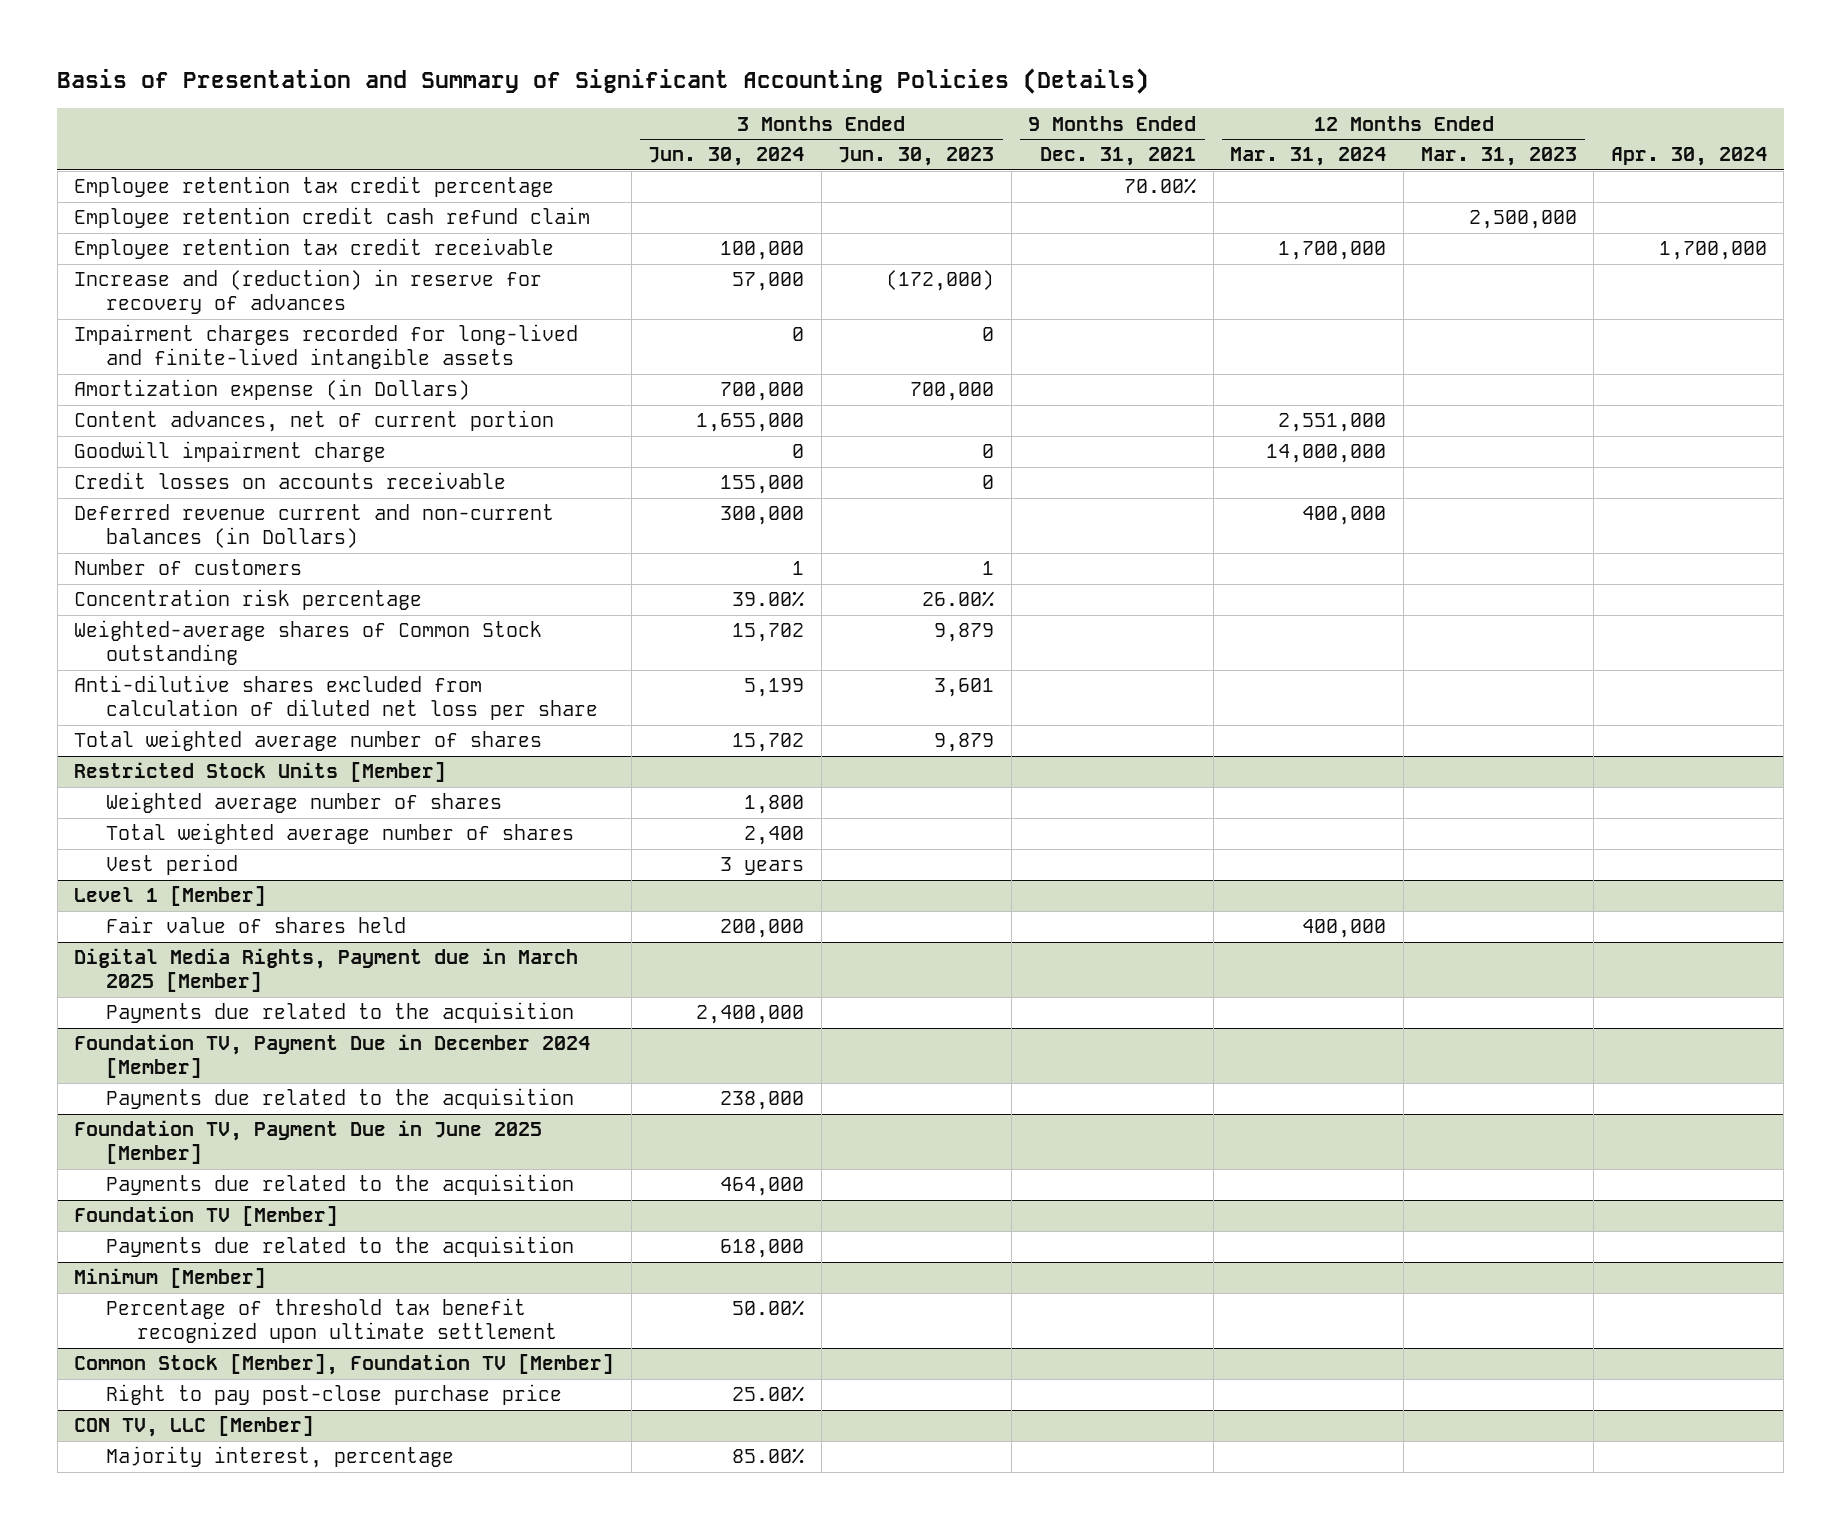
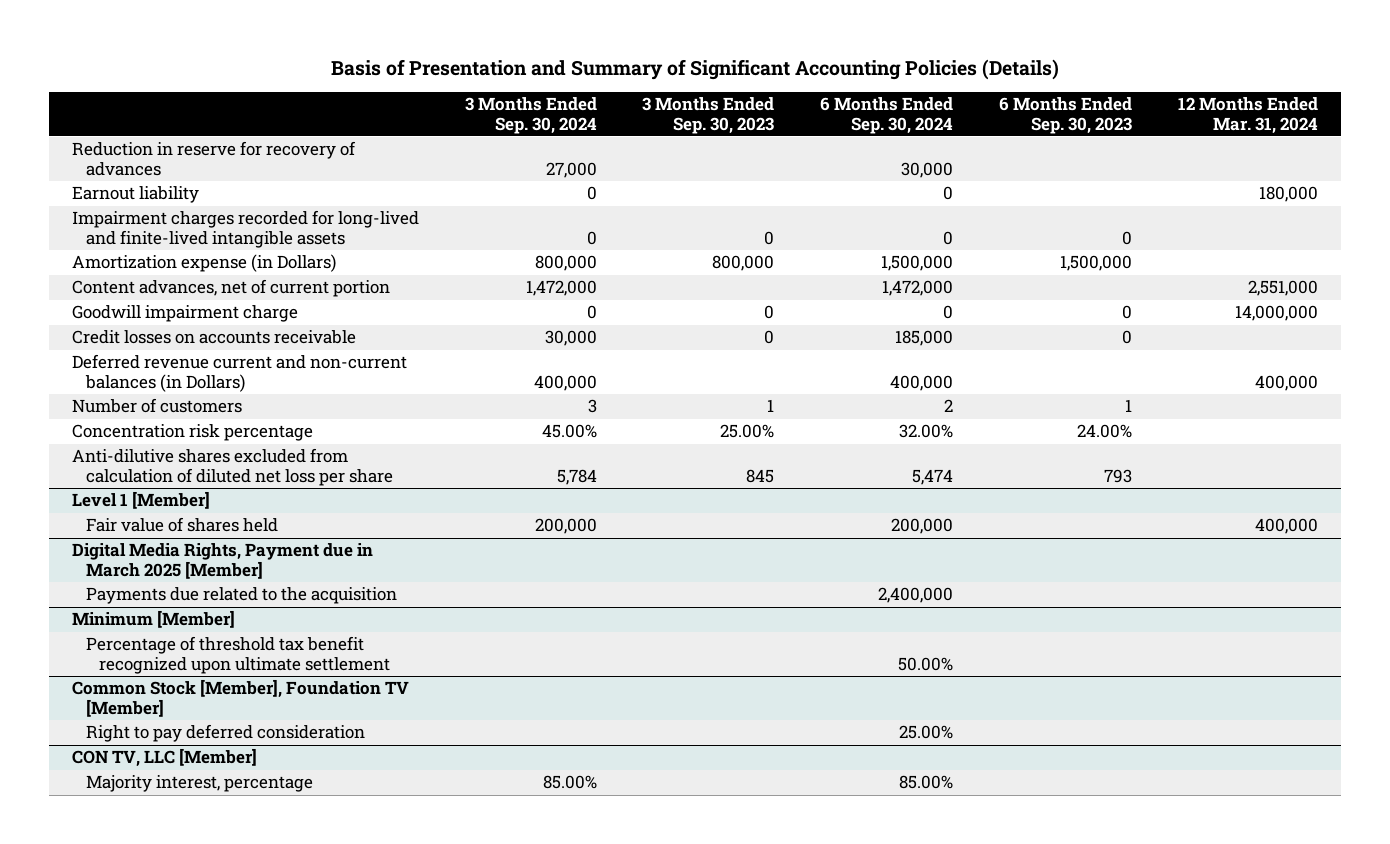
- | 3 Months Ended Jun. 30, 2024 | 3 Months Ended Jun. 30, 2023 | 9 Months Ended Dec. 31, 2021 | 12 Months Ended Mar. 31, 2024 | 12 Months Ended Mar. 31, 2023 | Apr. 30, 2024
+ | 3 Months Ended Sep. 30, 2024 | 3 Months Ended Sep. 30, 2023 | 6 Months Ended Sep. 30, 2024 | 6 Months Ended Sep. 30, 2023 | 12 Months Ended Mar. 31, 2024
- Employee retention tax credit percentage | | | 70.00% | | |
- Employee retention credit cash refund claim | | | | | 2,500,000 |
- Employee retention tax credit receivable | 100,000 | | | 1,700,000 | | 1,700,000
- Increase and (reduction) in reserve for recovery of advances | 57,000 | (172,000) | | | |
+ Reduction in reserve for recovery of advances | 27,000 | | 30,000 | |
+ Earnout liability | 0 | | 0 | | 180,000
- Weighted-average shares of Common Stock outstanding | 15,702 | 9,879 | | | |
- Total weighted average number of shares | 15,702 | 9,879 | | | |
- Restricted Stock Units [Member]
- Weighted average number of shares | 1,800 | | | | |
- Total weighted average number of shares | 2,400 | | | | |
- Vest period | 3 years | | | | |
- Foundation TV, Payment Due in December 2024 [Member]
- Payments due related to the acquisition | 238,000 | | | | |
- Foundation TV, Payment Due in June 2025 [Member]
- Payments due related to the acquisition | 464,000 | | | | |
- Foundation TV [Member]
- Payments due related to the acquisition | 618,000 | | | | |
@ Common Stock [Member], Foundation TV [Member]
- Right to pay post-close purchase price | 25.00% | | | | |
+ Right to pay deferred consideration | | | 25.00% | |

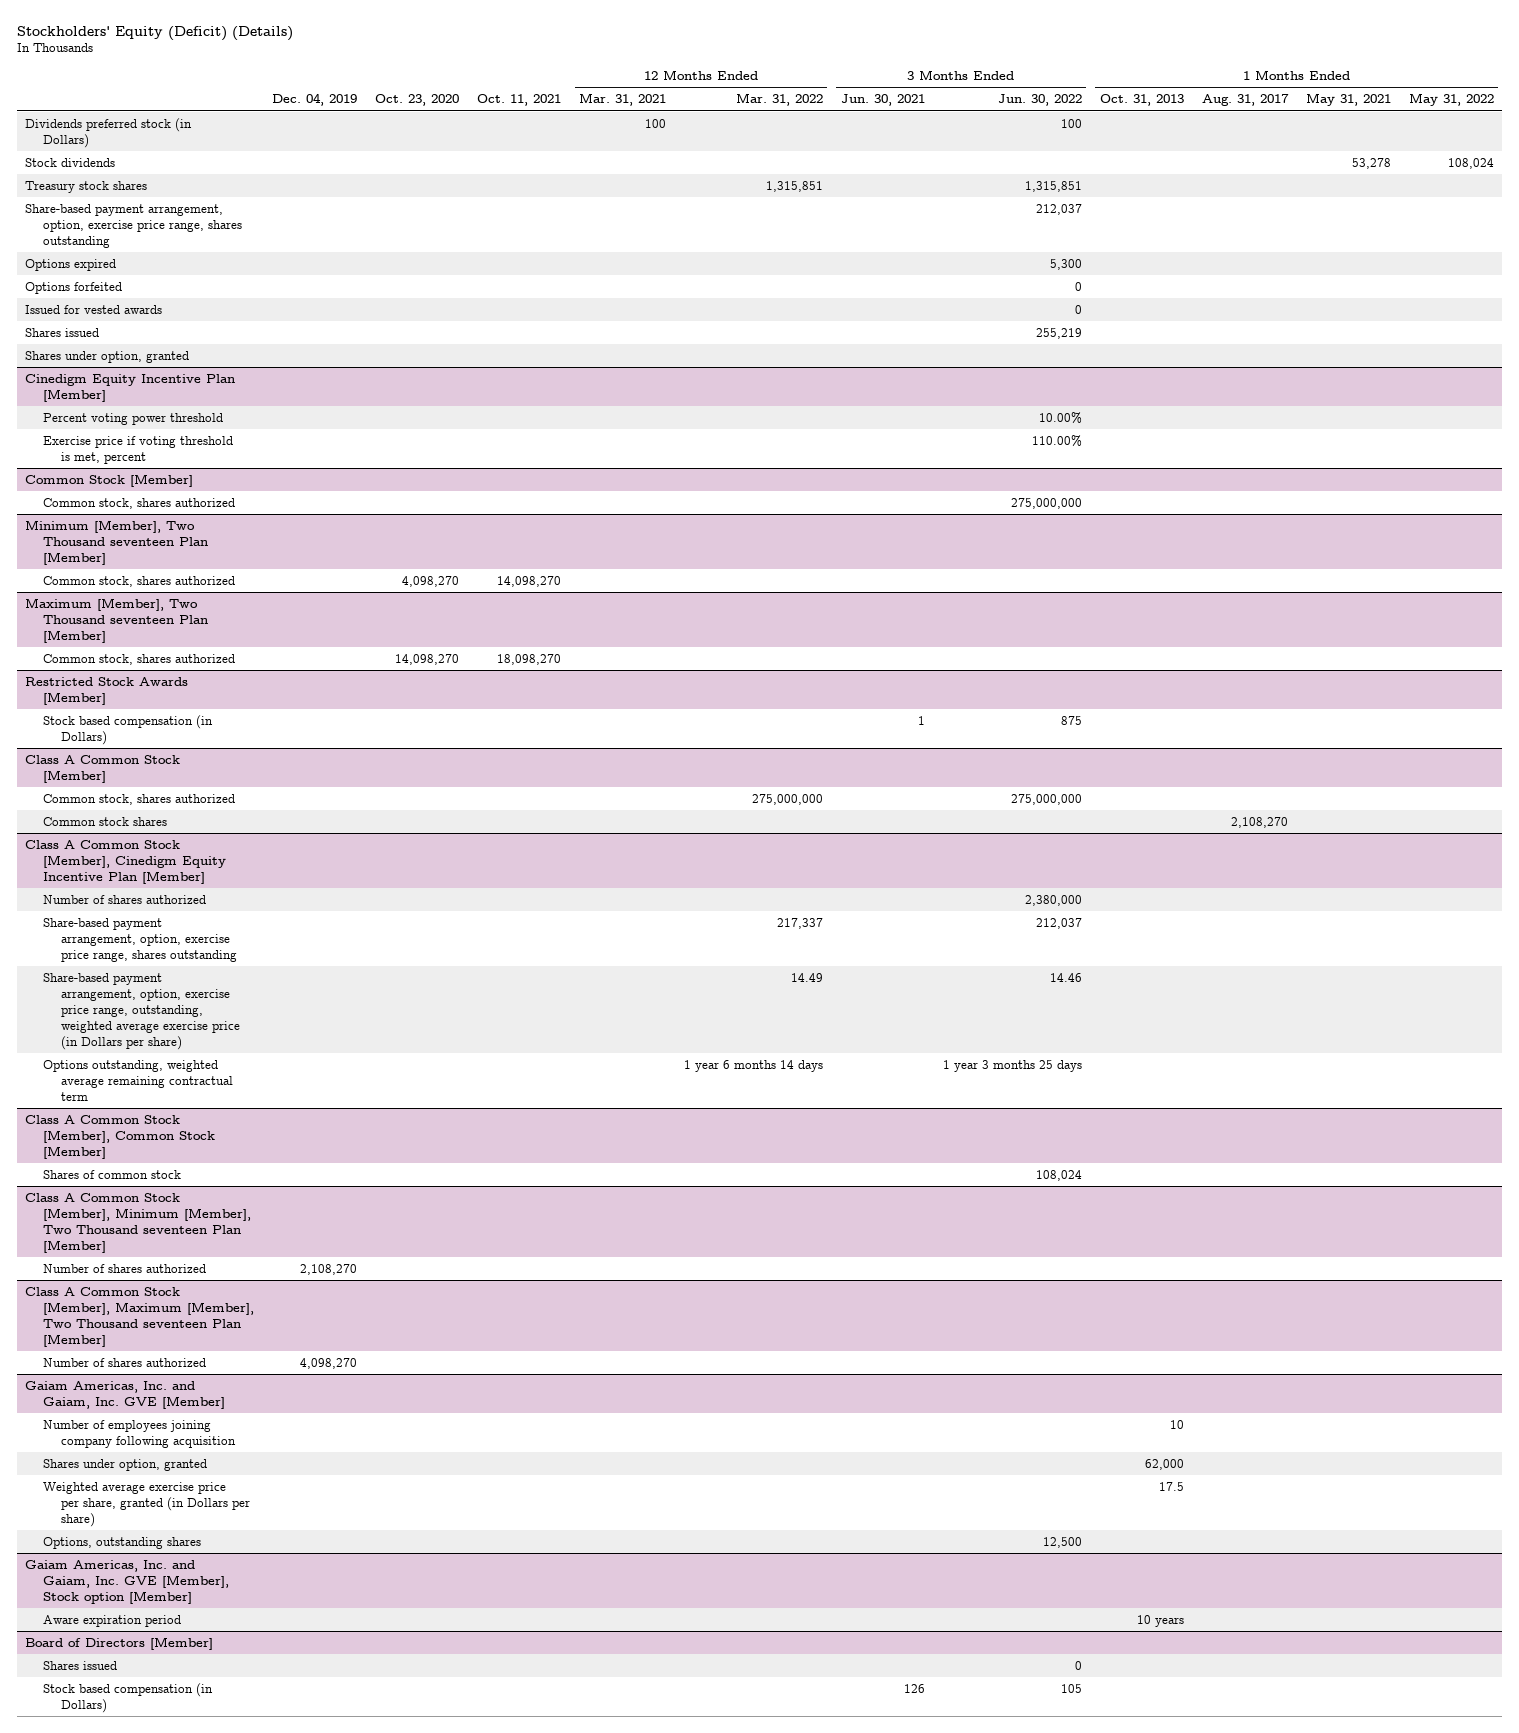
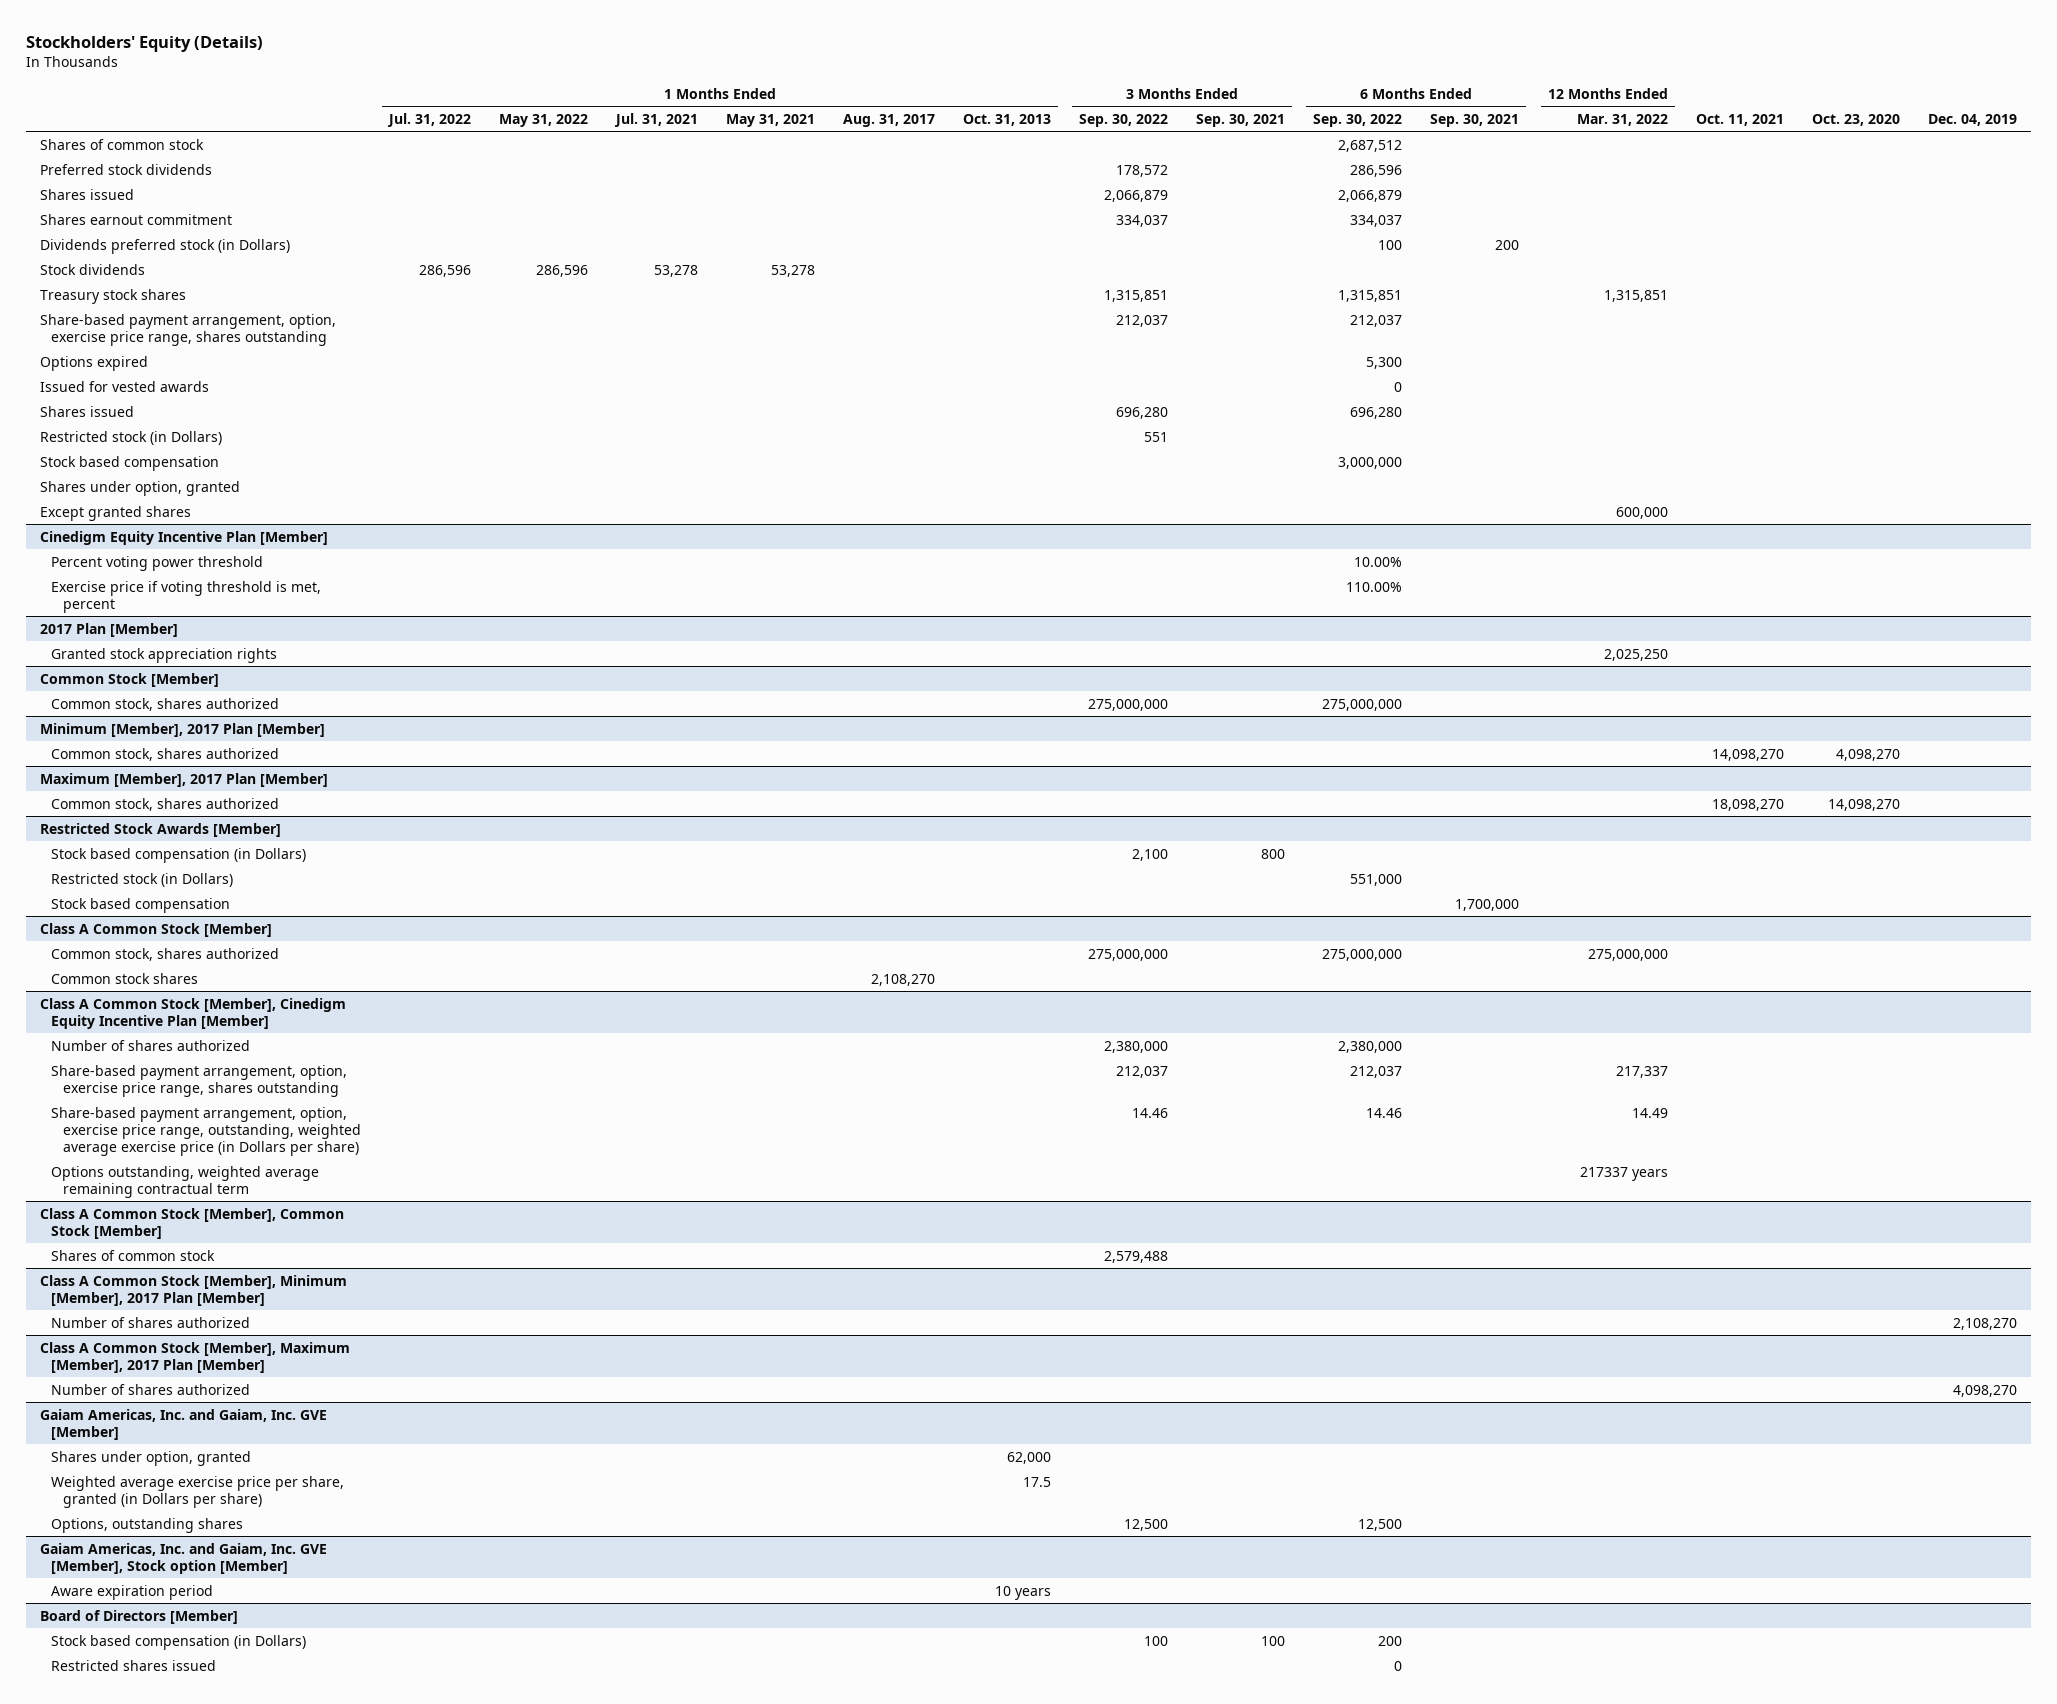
- Stockholders' Equity (Deficit) (Details)
+ Stockholders' Equity (Details)
- | Dec. 04, 2019 | Oct. 23, 2020 | Oct. 11, 2021 | 12 Months Ended Mar. 31, 2021 | 12 Months Ended Mar. 31, 2022 | 3 Months Ended Jun. 30, 2021 | 3 Months Ended Jun. 30, 2022 | 1 Months Ended Oct. 31, 2013 | 1 Months Ended Aug. 31, 2017 | 1 Months Ended May 31, 2021 | 1 Months Ended May 31, 2022
+ | 1 Months Ended Jul. 31, 2022 | 1 Months Ended May 31, 2022 | 1 Months Ended Jul. 31, 2021 | 1 Months Ended May 31, 2021 | 1 Months Ended Aug. 31, 2017 | 1 Months Ended Oct. 31, 2013 | 3 Months Ended Sep. 30, 2022 | 3 Months Ended Sep. 30, 2021 | 6 Months Ended Sep. 30, 2022 | 6 Months Ended Sep. 30, 2021 | 12 Months Ended Mar. 31, 2022 | Oct. 11, 2021 | Oct. 23, 2020 | Dec. 04, 2019
+ Shares of common stock | | | | | | | | | 2,687,512 | | | | |
+ Preferred stock dividends | | | | | | | 178,572 | | 286,596 | | | | |
+ Shares issued | | | | | | | 2,066,879 | | 2,066,879 | | | | |
+ Shares earnout commitment | | | | | | | 334,037 | | 334,037 | | | | |
- Stock dividends | | | | | | | | | | 53,278 | 108,024
+ Stock dividends | 286,596 | 286,596 | 53,278 | 53,278 | | | | | | | | | |
- Options forfeited | | | | | | | 0 | | | |
+ Restricted stock (in Dollars) | | | | | | | 551 | | | | | | |
+ Stock based compensation | | | | | | | | | 3,000,000 | | | | |
+ Except granted shares | | | | | | | | | | | 600,000 | | |
+ 2017 Plan [Member]
+ Granted stock appreciation rights | | | | | | | | | | | 2,025,250 | | |
- Minimum [Member], Two Thousand seventeen Plan [Member]
+ Minimum [Member], 2017 Plan [Member]
- Maximum [Member], Two Thousand seventeen Plan [Member]
+ Maximum [Member], 2017 Plan [Member]
@ Restricted Stock Awards [Member]
+ Restricted stock (in Dollars) | | | | | | | | | 551,000 | | | | |
+ Stock based compensation | | | | | | | | | | 1,700,000 | | | |
@ Class A Common Stock [Member], Cinedigm Equity Incentive Plan [Member]
- Options outstanding, weighted average remaining contractual term | | | | | 1 year 6 months 14 days | | 1 year 3 months 25 days | | | |
+ Options outstanding, weighted average remaining contractual term | | | | | | | | | | | 217337 years | | |
- Class A Common Stock [Member], Minimum [Member], Two Thousand seventeen Plan [Member]
+ Class A Common Stock [Member], Minimum [Member], 2017 Plan [Member]
- Class A Common Stock [Member], Maximum [Member], Two Thousand seventeen Plan [Member]
+ Class A Common Stock [Member], Maximum [Member], 2017 Plan [Member]
@ Gaiam Americas, Inc. and Gaiam, Inc. GVE [Member]
- Number of employees joining company following acquisition | | | | | | | | 10 | | |
@ Board of Directors [Member]
- Shares issued | | | | | | | 0 | | | |
+ Restricted shares issued | | | | | | | | | 0 | | | | |

